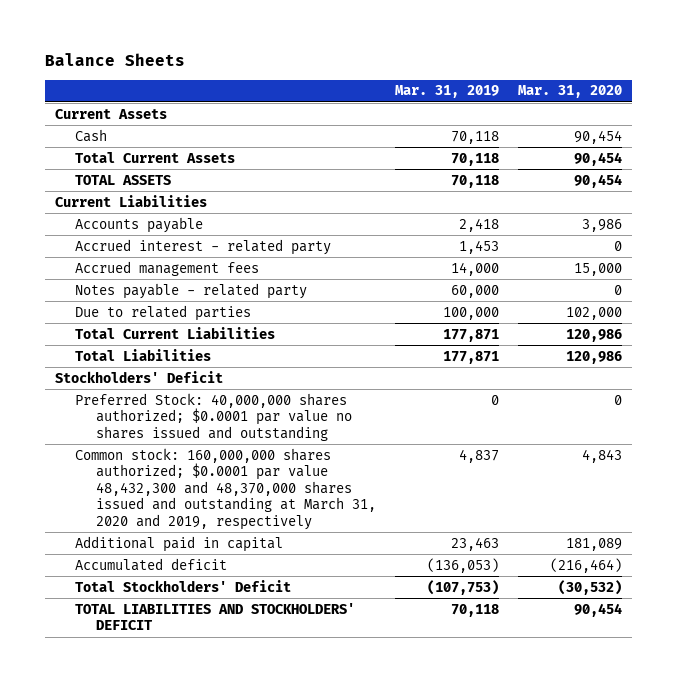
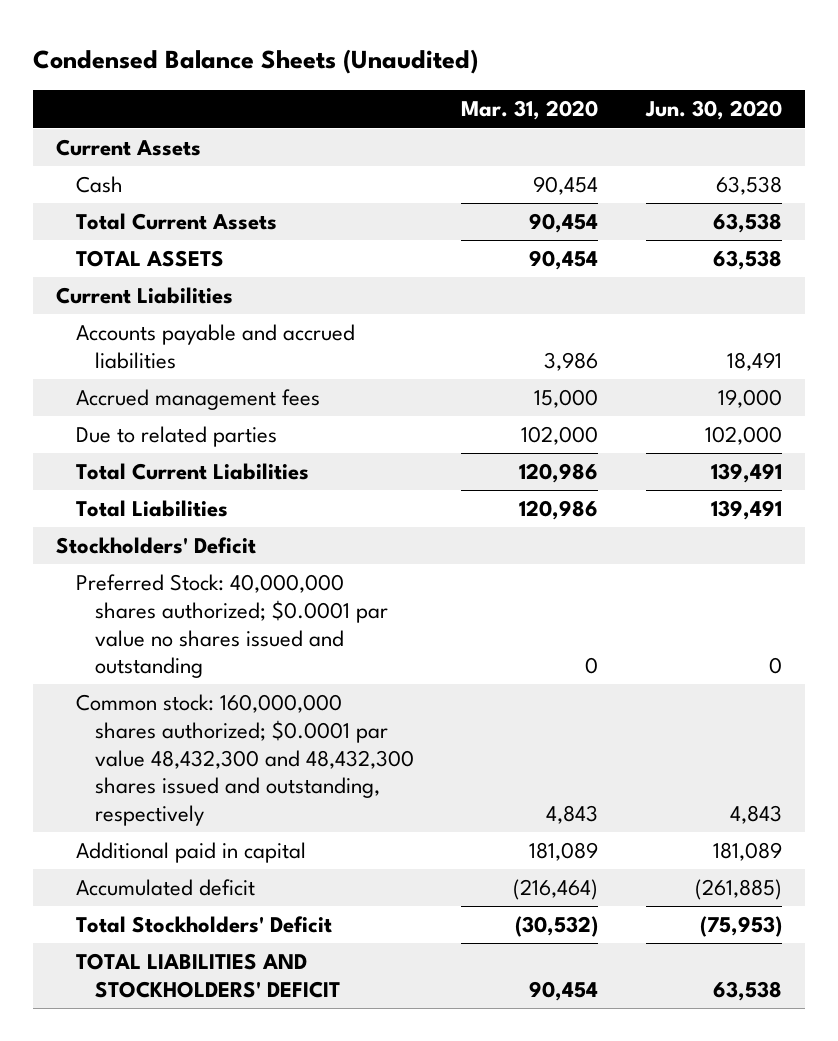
- Balance Sheets
+ Condensed Balance Sheets (Unaudited)
- | Mar. 31, 2019 | Mar. 31, 2020
+ | Mar. 31, 2020 | Jun. 30, 2020
- Accounts payable | 2,418 | 3,986
- Accrued interest - related party | 1,453 | 0
+ Accounts payable and accrued liabilities | 3,986 | 18,491
- Notes payable - related party | 60,000 | 0
- Common stock: 160,000,000 shares authorized; $0.0001 par value 48,432,300 and 48,370,000 shares issued and outstanding at March 31, 2020 and 2019, respectively | 4,837 | 4,843
+ Common stock: 160,000,000 shares authorized; $0.0001 par value 48,432,300 and 48,432,300 shares issued and outstanding, respectively | 4,843 | 4,843

